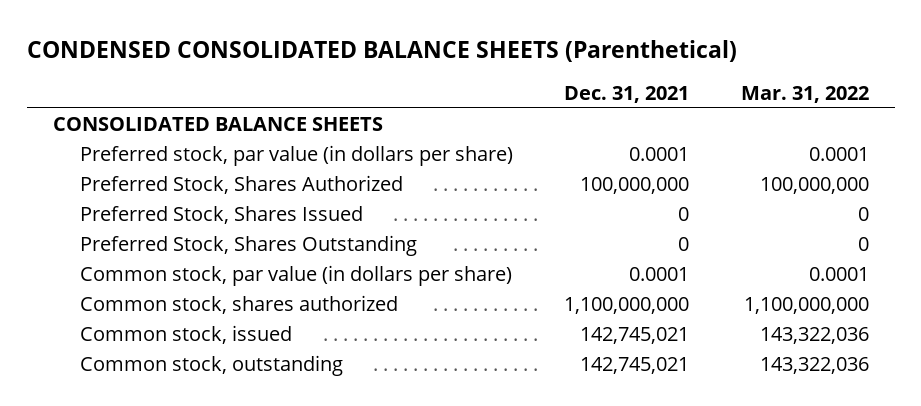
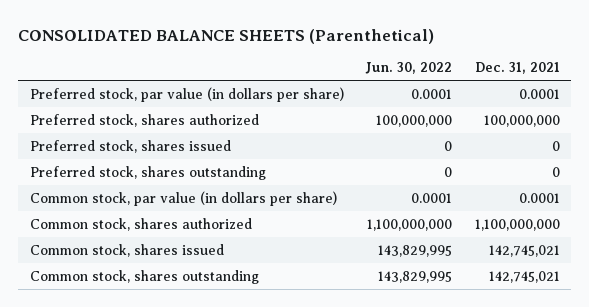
- CONDENSED CONSOLIDATED BALANCE SHEETS (Parenthetical)
+ CONSOLIDATED BALANCE SHEETS (Parenthetical)
- | Dec. 31, 2021 | Mar. 31, 2022
+ | Jun. 30, 2022 | Dec. 31, 2021
- CONSOLIDATED BALANCE SHEETS
- Preferred Stock, Shares Authorized | 100,000,000 | 100,000,000
- Preferred Stock, Shares Issued | 0 | 0
- Preferred Stock, Shares Outstanding | 0 | 0
+ Preferred stock, shares authorized | 100,000,000 | 100,000,000
+ Preferred stock, shares issued | 0 | 0
+ Preferred stock, shares outstanding | 0 | 0
- Common stock, issued | 142,745,021 | 143,322,036
- Common stock, outstanding | 142,745,021 | 143,322,036
+ Common stock, shares issued | 143,829,995 | 142,745,021
+ Common stock, shares outstanding | 143,829,995 | 142,745,021

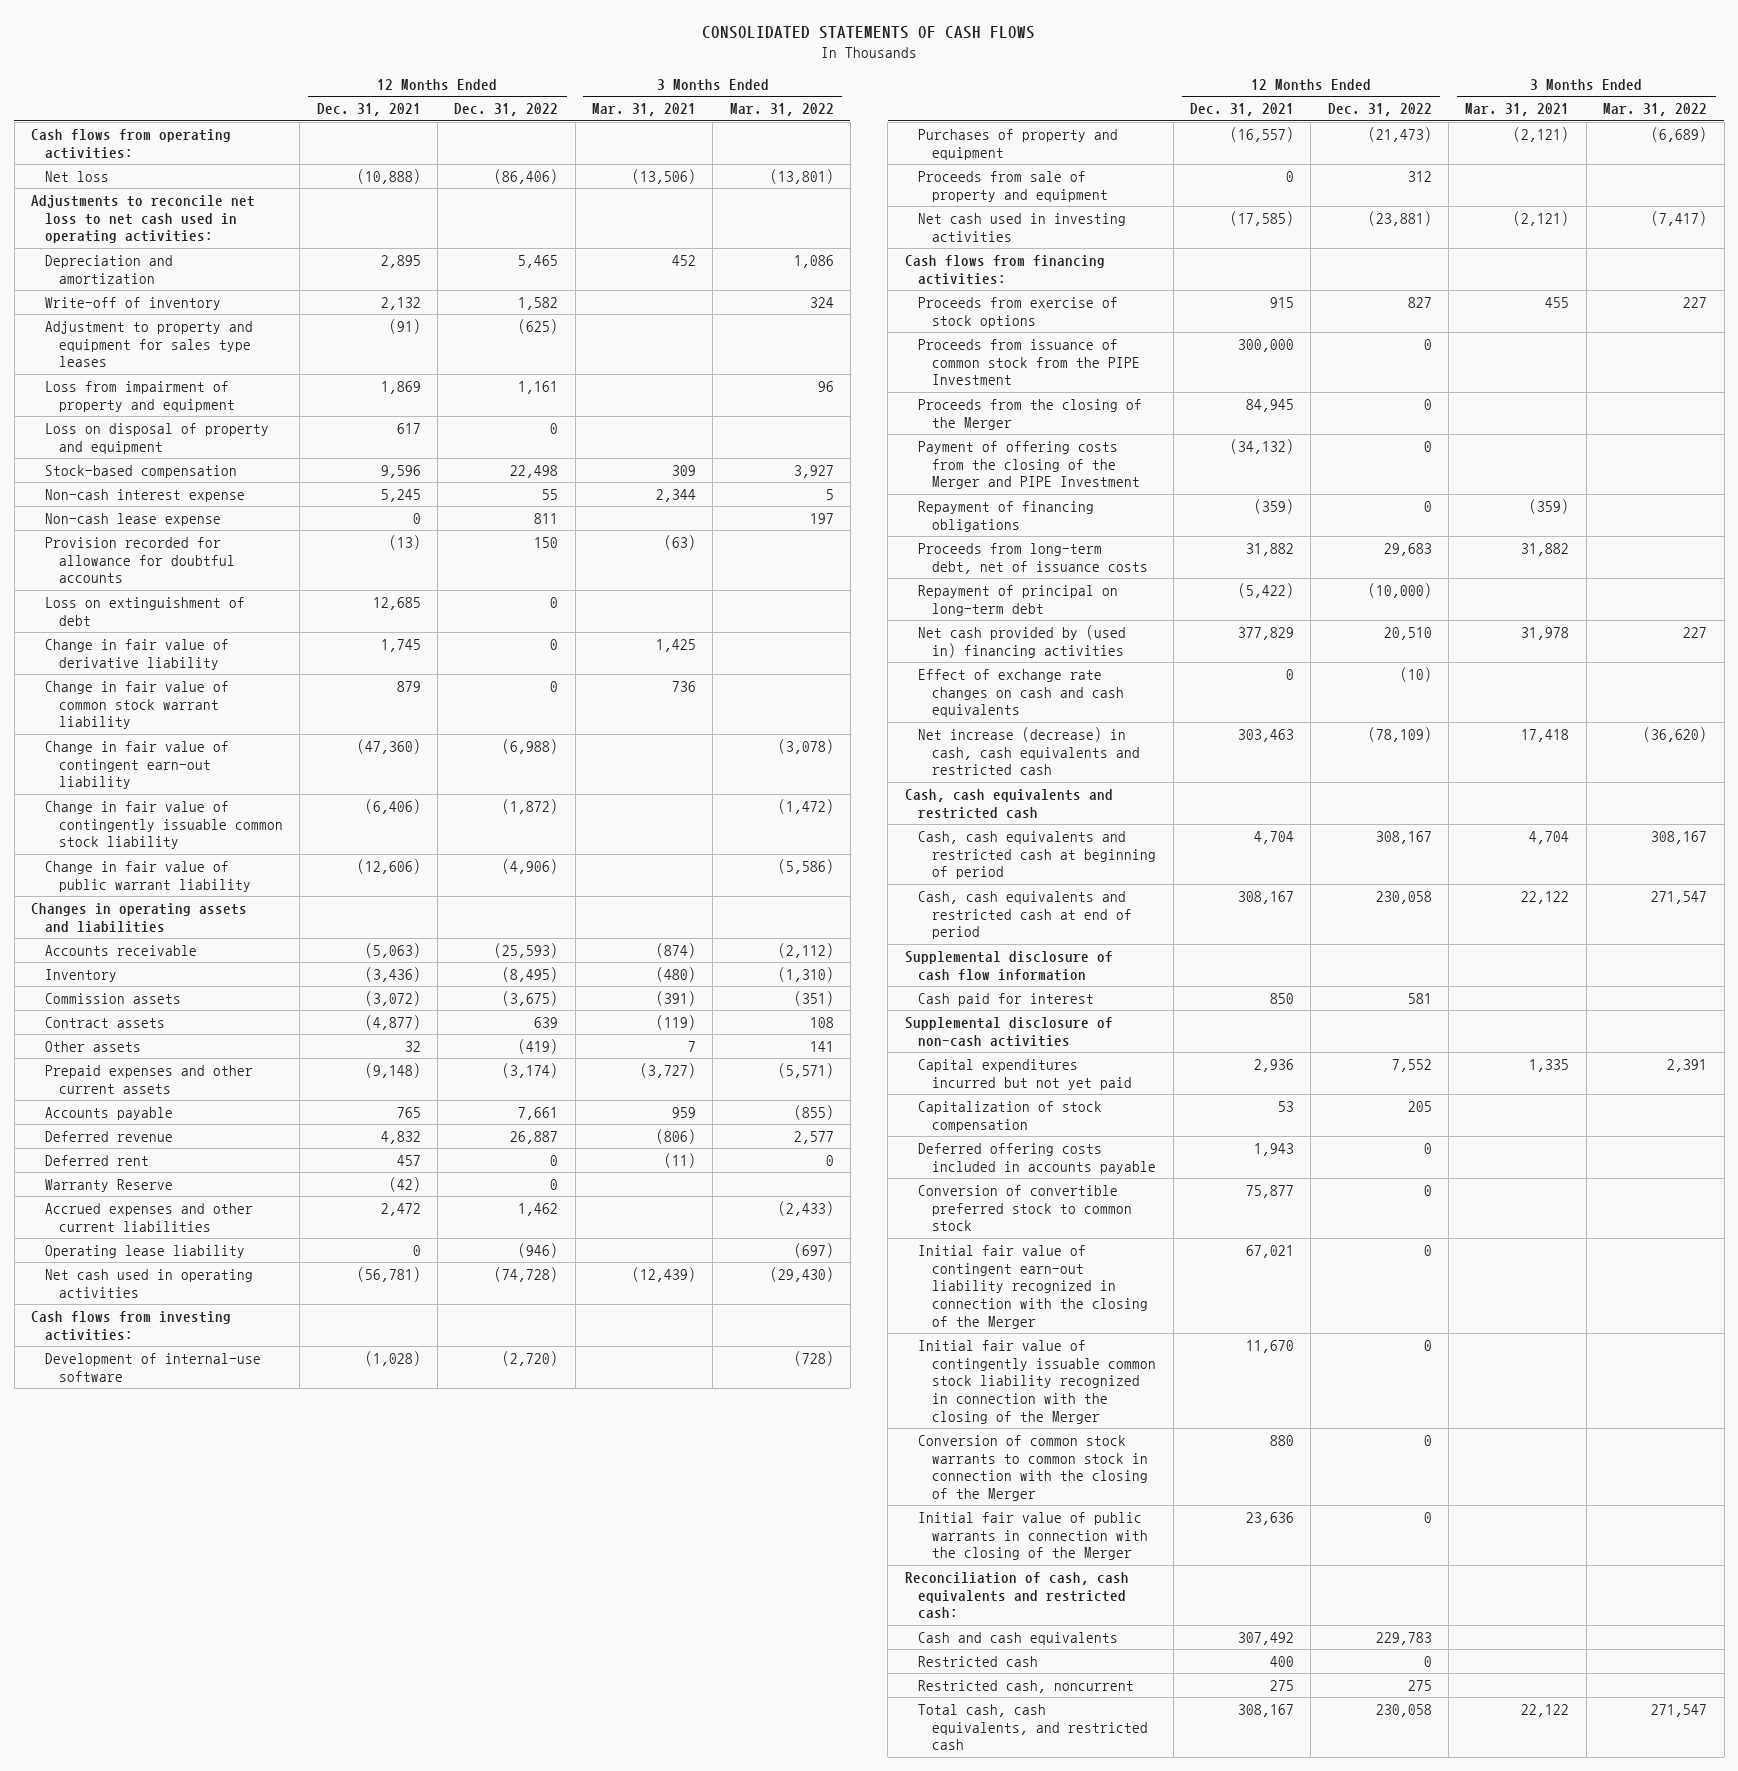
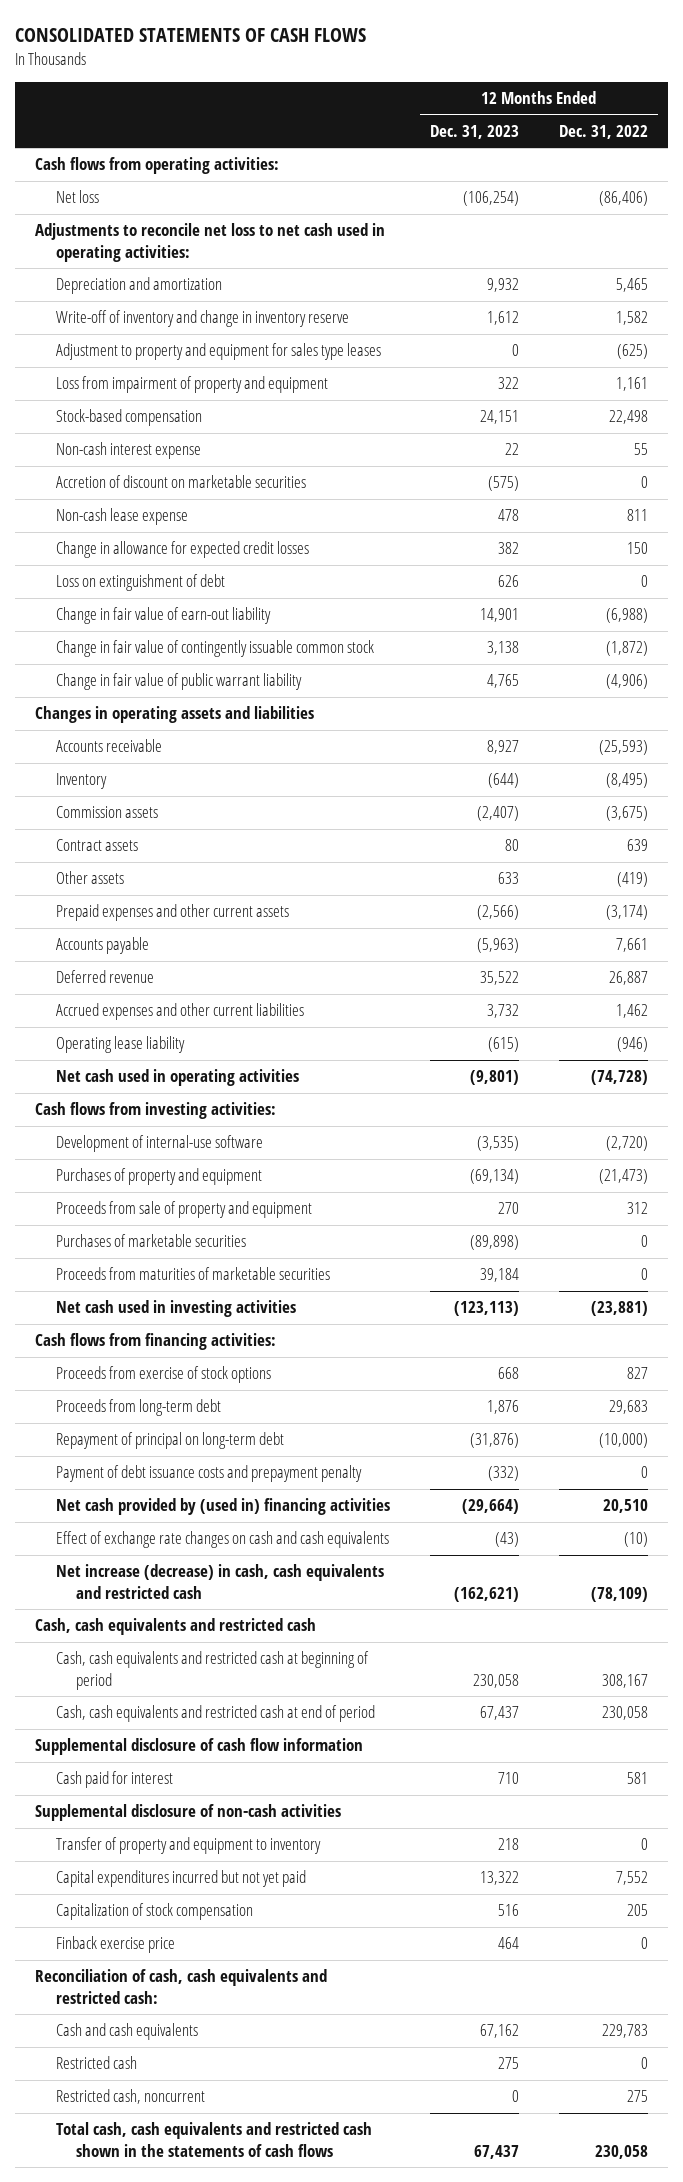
- | 12 Months Ended Dec. 31, 2021 | 12 Months Ended Dec. 31, 2022 | 3 Months Ended Mar. 31, 2021 | 3 Months Ended Mar. 31, 2022
+ | 12 Months Ended Dec. 31, 2023 | 12 Months Ended Dec. 31, 2022
- Write-off of inventory | 2,132 | 1,582 | | 324
+ Write-off of inventory and change in inventory reserve | 1,612 | 1,582
- Loss on disposal of property and equipment | 617 | 0 | |
+ Accretion of discount on marketable securities | (575) | 0
- Provision recorded for allowance for doubtful accounts | (13) | 150 | (63) |
+ Change in allowance for expected credit losses | 382 | 150
- Change in fair value of derivative liability | 1,745 | 0 | 1,425 |
- Change in fair value of common stock warrant liability | 879 | 0 | 736 |
- Change in fair value of contingent earn-out liability | (47,360) | (6,988) | | (3,078)
- Change in fair value of contingently issuable common stock liability | (6,406) | (1,872) | | (1,472)
+ Change in fair value of earn-out liability | 14,901 | (6,988)
+ Change in fair value of contingently issuable common stock | 3,138 | (1,872)
- Deferred rent | 457 | 0 | (11) | 0
- Warranty Reserve | (42) | 0 | |
+ Purchases of marketable securities | (89,898) | 0
+ Proceeds from maturities of marketable securities | 39,184 | 0
- Proceeds from issuance of common stock from the PIPE Investment | 300,000 | 0 | |
- Proceeds from the closing of the Merger | 84,945 | 0 | |
- Payment of offering costs from the closing of the Merger and PIPE Investment | (34,132) | 0 | |
- Repayment of financing obligations | (359) | 0 | (359) |
- Proceeds from long-term debt, net of issuance costs | 31,882 | 29,683 | 31,882 |
+ Proceeds from long-term debt | 1,876 | 29,683
+ Payment of debt issuance costs and prepayment penalty | (332) | 0
+ Transfer of property and equipment to inventory | 218 | 0
- Deferred offering costs included in accounts payable | 1,943 | 0 | |
- Conversion of convertible preferred stock to common stock | 75,877 | 0 | |
- Initial fair value of contingent earn-out liability recognized in connection with the closing of the Merger | 67,021 | 0 | |
- Initial fair value of contingently issuable common stock liability recognized in connection with the closing of the Merger | 11,670 | 0 | |
- Conversion of common stock warrants to common stock in connection with the closing of the Merger | 880 | 0 | |
- Initial fair value of public warrants in connection with the closing of the Merger | 23,636 | 0 | |
+ Finback exercise price | 464 | 0
- Total cash, cash equivalents, and restricted cash | 308,167 | 230,058 | 22,122 | 271,547
+ Total cash, cash equivalents and restricted cash shown in the statements of cash flows | 67,437 | 230,058

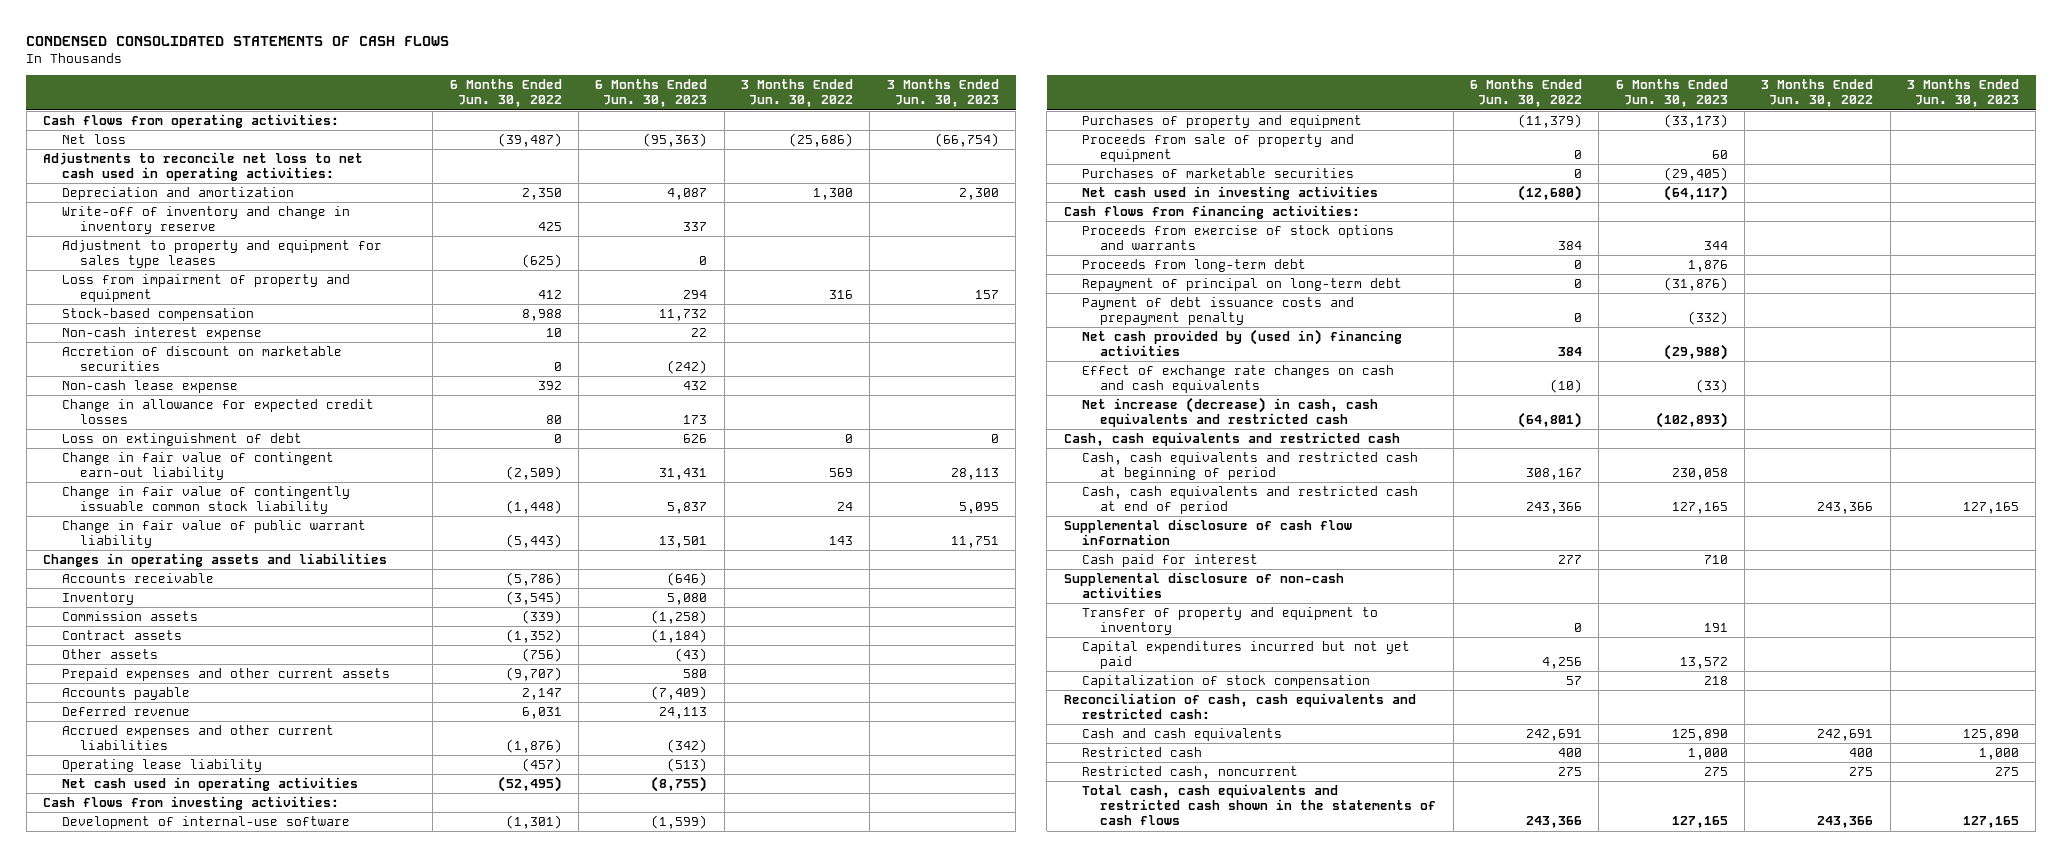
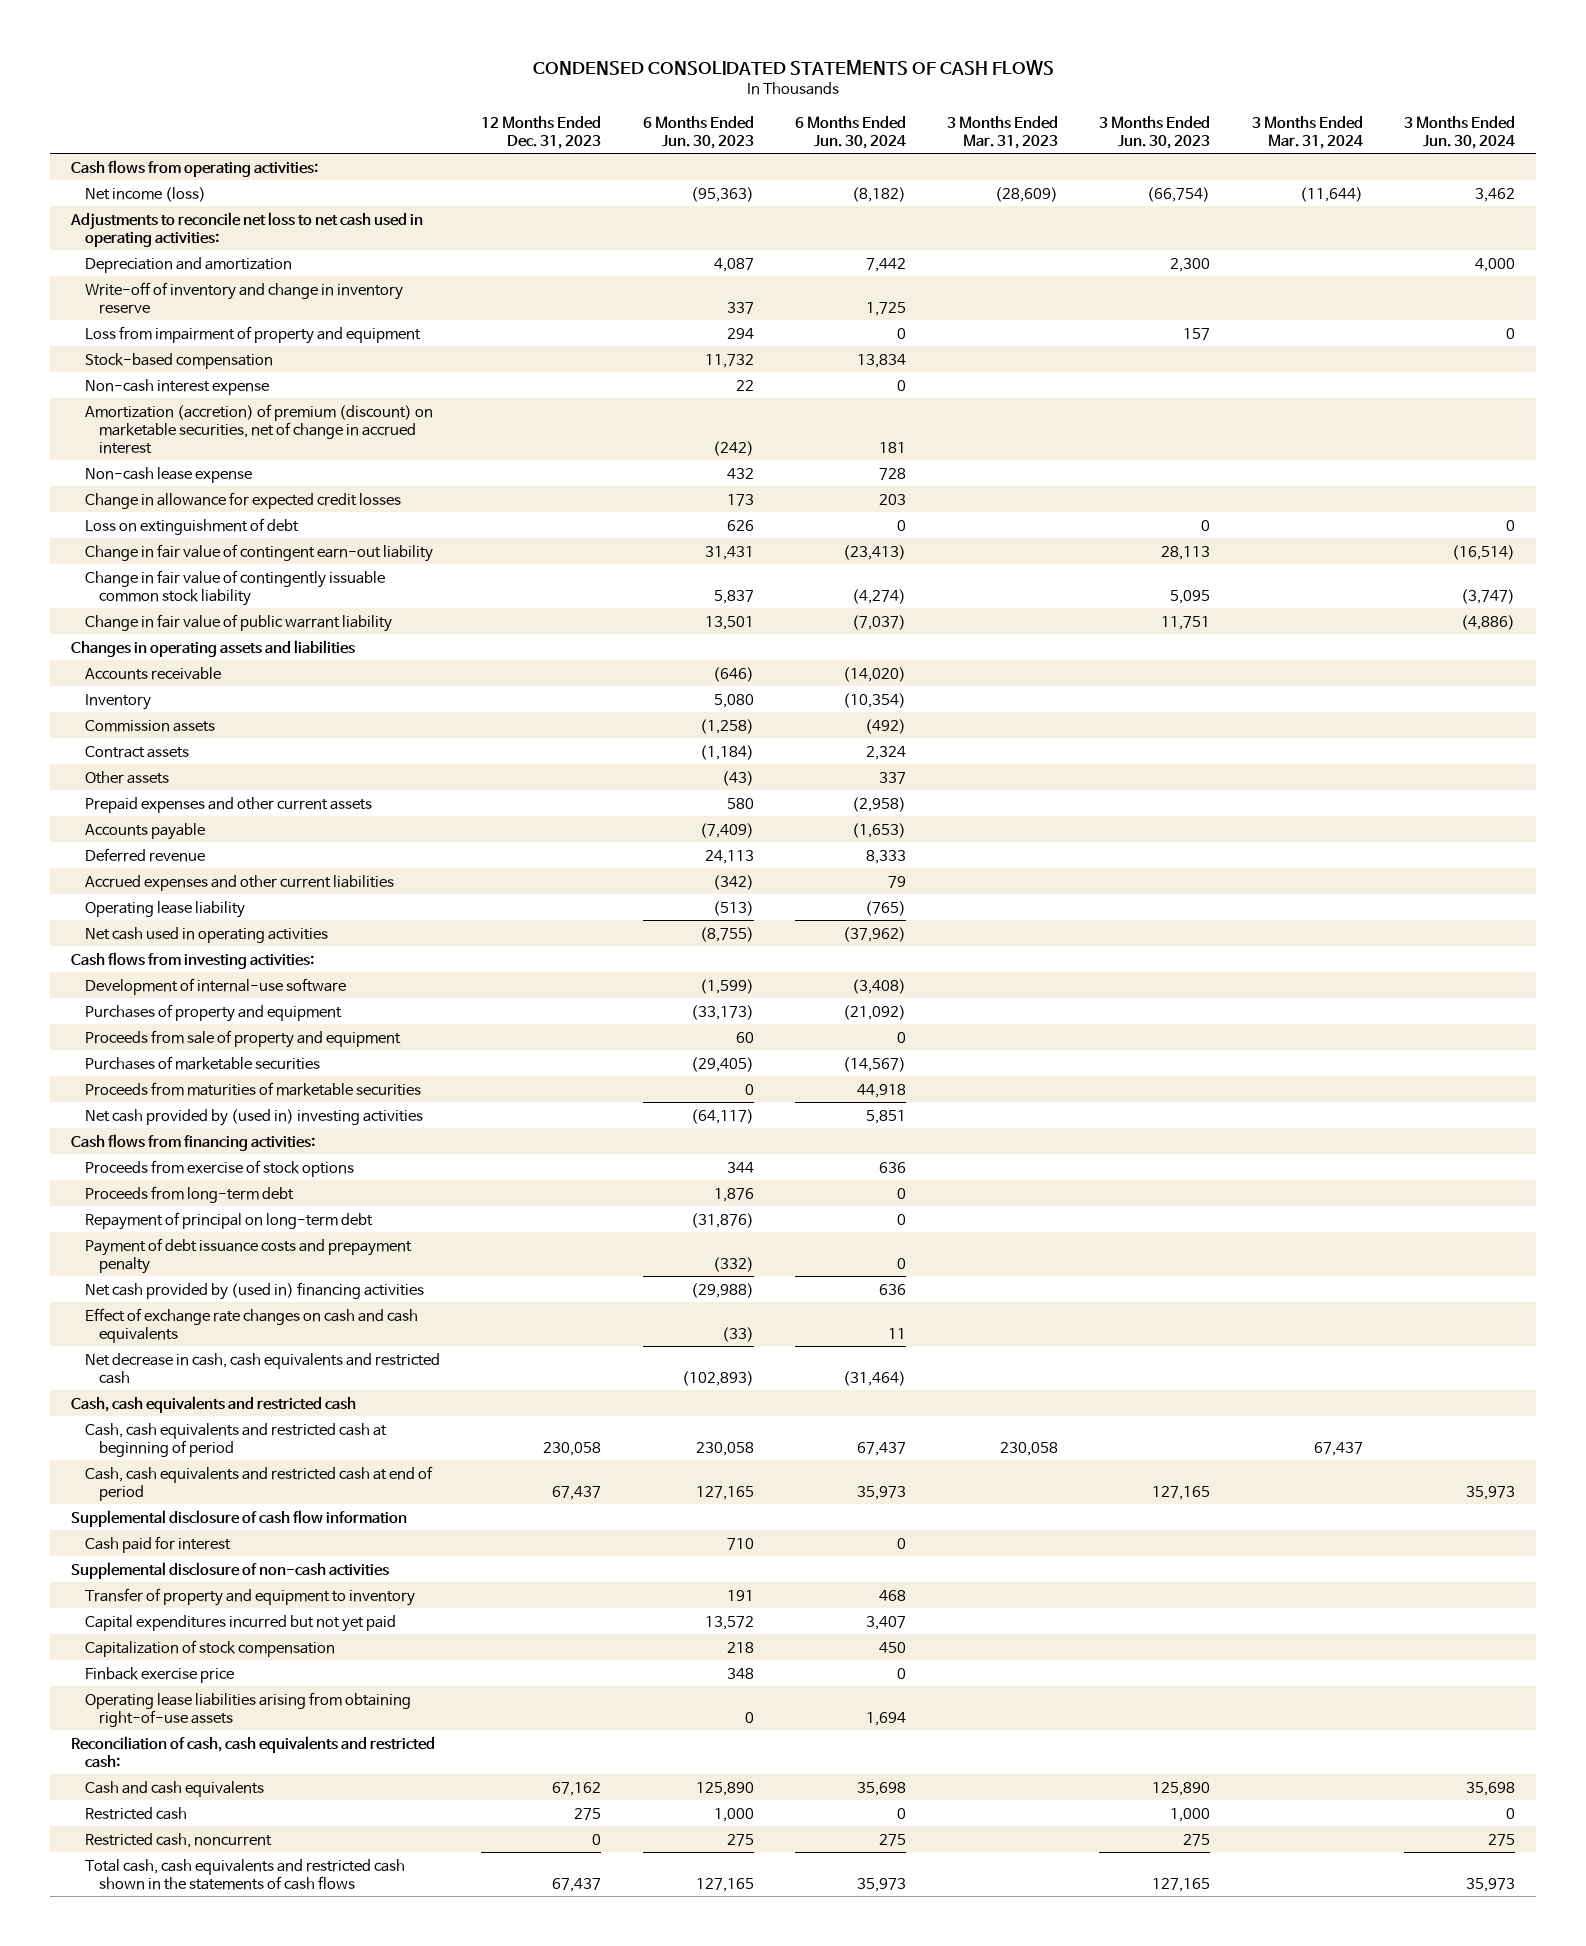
- | 6 Months Ended Jun. 30, 2022 | 6 Months Ended Jun. 30, 2023 | 3 Months Ended Jun. 30, 2022 | 3 Months Ended Jun. 30, 2023
+ | 12 Months Ended Dec. 31, 2023 | 6 Months Ended Jun. 30, 2023 | 6 Months Ended Jun. 30, 2024 | 3 Months Ended Mar. 31, 2023 | 3 Months Ended Jun. 30, 2023 | 3 Months Ended Mar. 31, 2024 | 3 Months Ended Jun. 30, 2024
- Net loss | (39,487) | (95,363) | (25,686) | (66,754)
+ Net income (loss) | | (95,363) | (8,182) | (28,609) | (66,754) | (11,644) | 3,462
- Adjustment to property and equipment for sales type leases | (625) | 0 | |
- Accretion of discount on marketable securities | 0 | (242) | |
+ Amortization (accretion) of premium (discount) on marketable securities, net of change in accrued interest | | (242) | 181 | | | |
- Net cash used in investing activities | (12,680) | (64,117) | |
+ Proceeds from maturities of marketable securities | | 0 | 44,918 | | | |
+ Net cash provided by (used in) investing activities | | (64,117) | 5,851 | | | |
- Proceeds from exercise of stock options and warrants | 384 | 344 | |
+ Proceeds from exercise of stock options | | 344 | 636 | | | |
- Net increase (decrease) in cash, cash equivalents and restricted cash | (64,801) | (102,893) | |
+ Net decrease in cash, cash equivalents and restricted cash | | (102,893) | (31,464) | | | |
+ Finback exercise price | | 348 | 0 | | | |
+ Operating lease liabilities arising from obtaining right-of-use assets | | 0 | 1,694 | | | |

